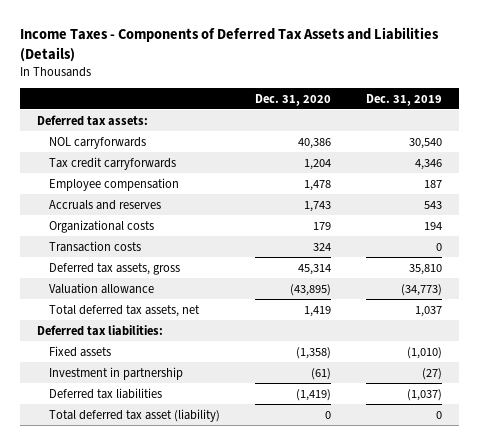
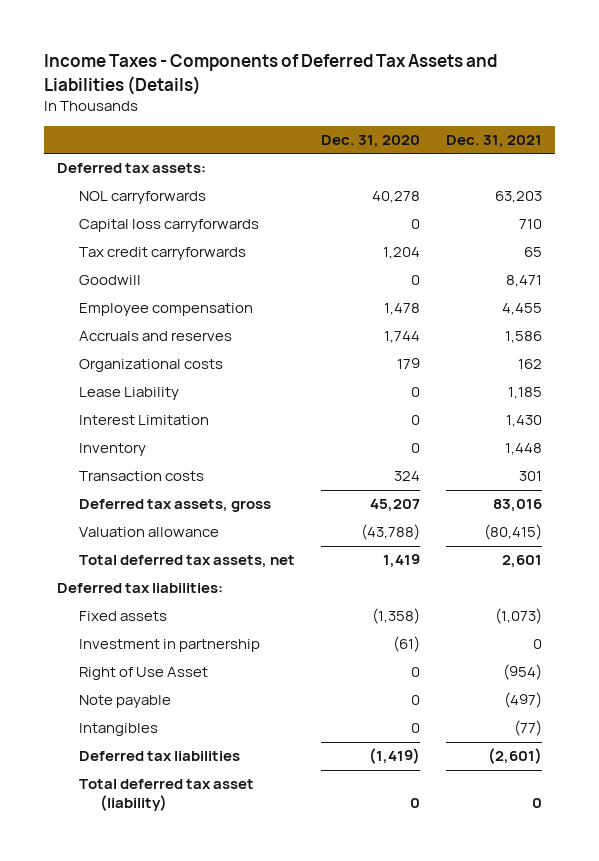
- | Dec. 31, 2020 | Dec. 31, 2019
+ | Dec. 31, 2020 | Dec. 31, 2021
- NOL carryforwards | 40,386 | 30,540
+ NOL carryforwards | 40,278 | 63,203
+ Capital loss carryforwards | 0 | 710
+ Goodwill | 0 | 8,471
- Accruals and reserves | 1,743 | 543
+ Accruals and reserves | 1,744 | 1,586
+ Lease Liability | 0 | 1,185
+ Interest Limitation | 0 | 1,430
+ Inventory | 0 | 1,448
- Deferred tax assets, gross | 45,314 | 35,810
- Valuation allowance | (43,895) | (34,773)
+ Deferred tax assets, gross | 45,207 | 83,016
+ Valuation allowance | (43,788) | (80,415)
+ Right of Use Asset | 0 | (954)
+ Note payable | 0 | (497)
+ Intangibles | 0 | (77)

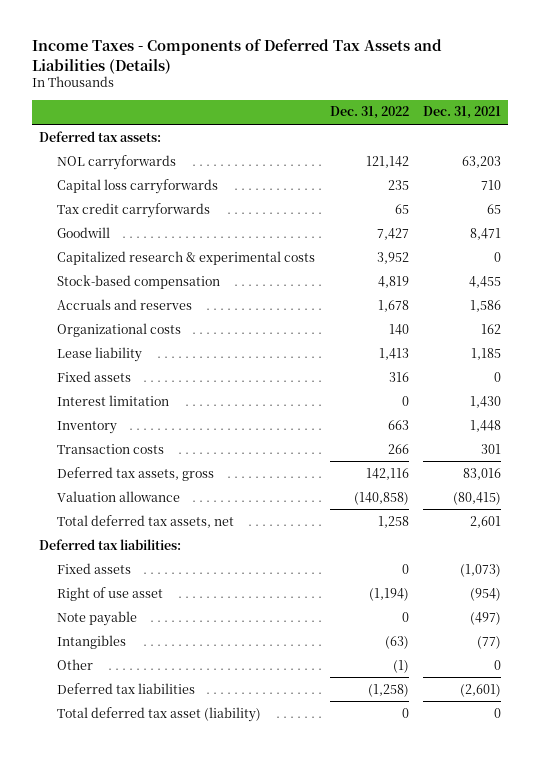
- | Dec. 31, 2020 | Dec. 31, 2021
+ | Dec. 31, 2022 | Dec. 31, 2021
- Employee compensation | 1,478 | 4,455
+ Capitalized research & experimental costs | 3,952 | 0
+ Stock-based compensation | 4,819 | 4,455
- Lease Liability | 0 | 1,185
- Interest Limitation | 0 | 1,430
+ Lease liability | 1,413 | 1,185
+ Fixed assets | 316 | 0
+ Interest limitation | 0 | 1,430
- Investment in partnership | (61) | 0
- Right of Use Asset | 0 | (954)
+ Right of use asset | (1,194) | (954)
+ Other | (1) | 0

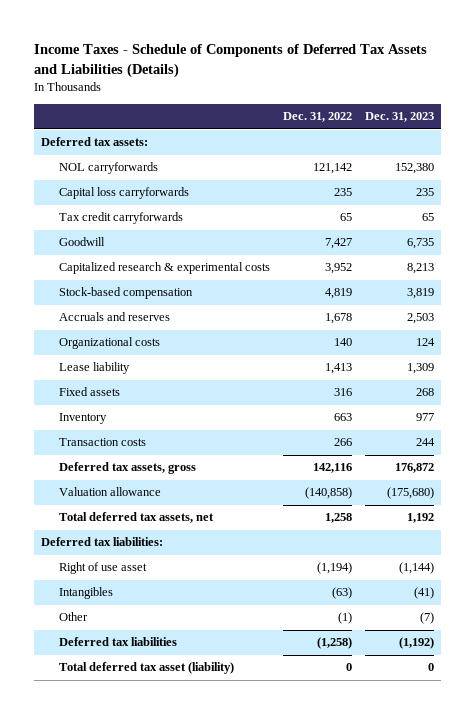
- Income Taxes - Components of Deferred Tax Assets and Liabilities (Details)
+ Income Taxes - Schedule of Components of Deferred Tax Assets and Liabilities (Details)
- | Dec. 31, 2022 | Dec. 31, 2021
+ | Dec. 31, 2022 | Dec. 31, 2023
- Interest limitation | 0 | 1,430
- Fixed assets | 0 | (1,073)
- Note payable | 0 | (497)

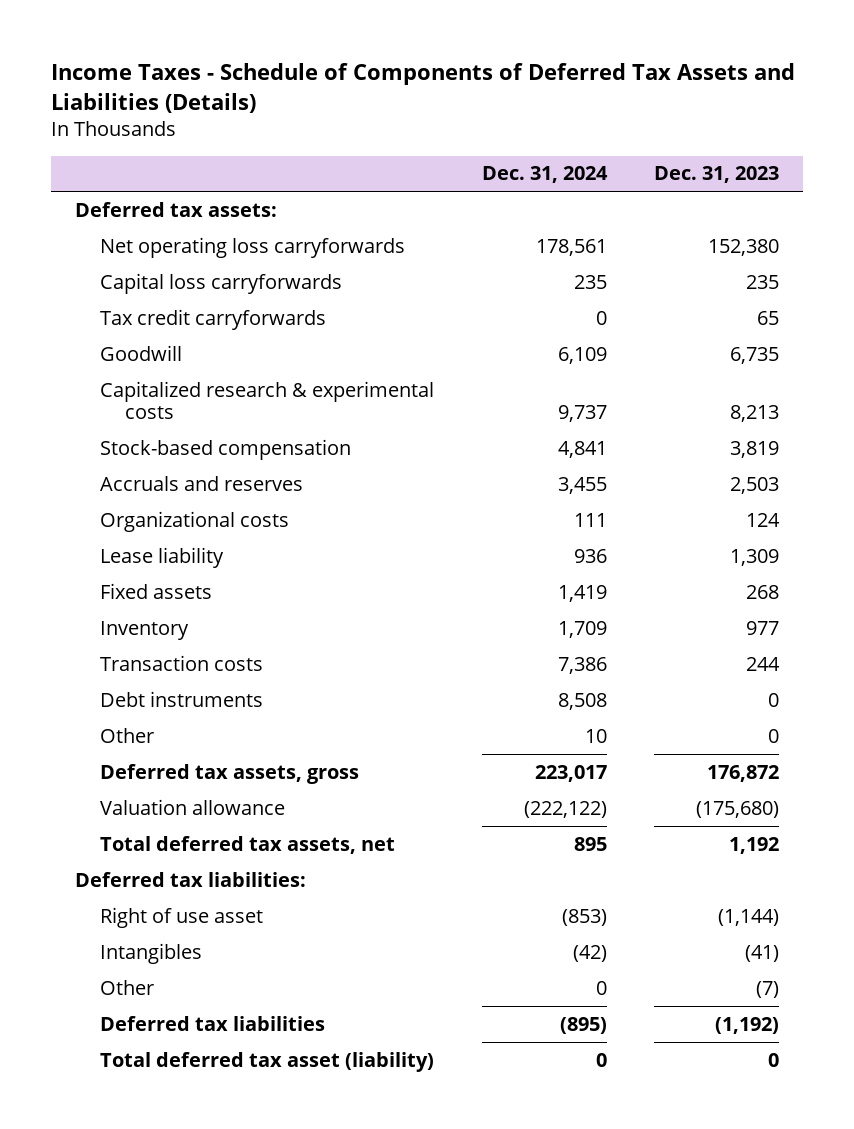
- | Dec. 31, 2022 | Dec. 31, 2023
+ | Dec. 31, 2024 | Dec. 31, 2023
- NOL carryforwards | 121,142 | 152,380
+ Net operating loss carryforwards | 178,561 | 152,380
+ Debt instruments | 8,508 | 0
+ Other | 10 | 0

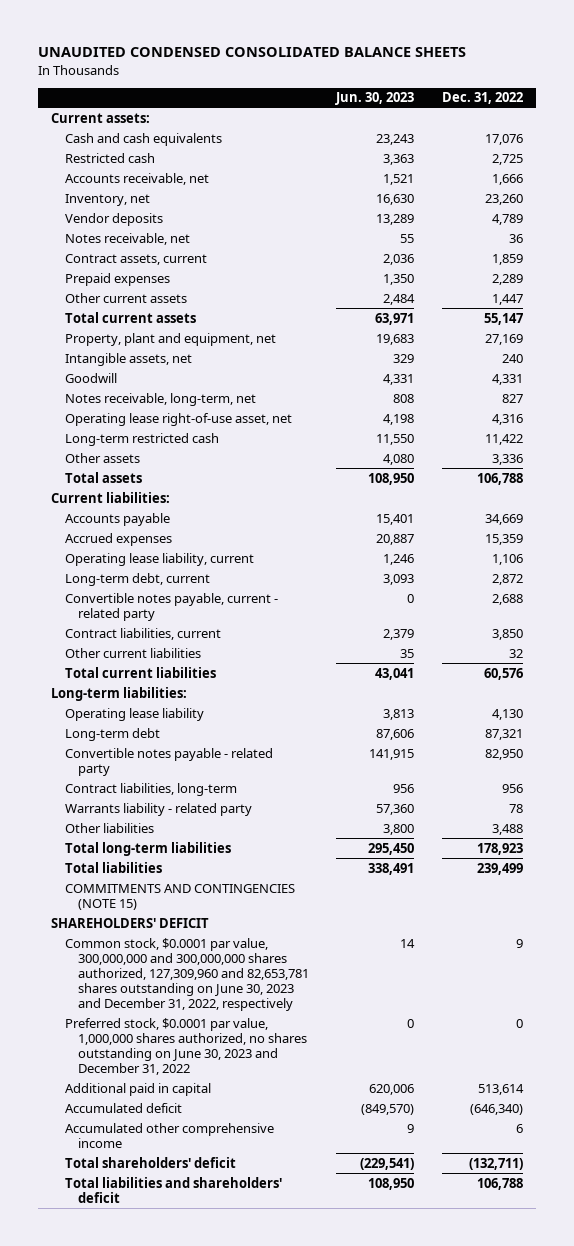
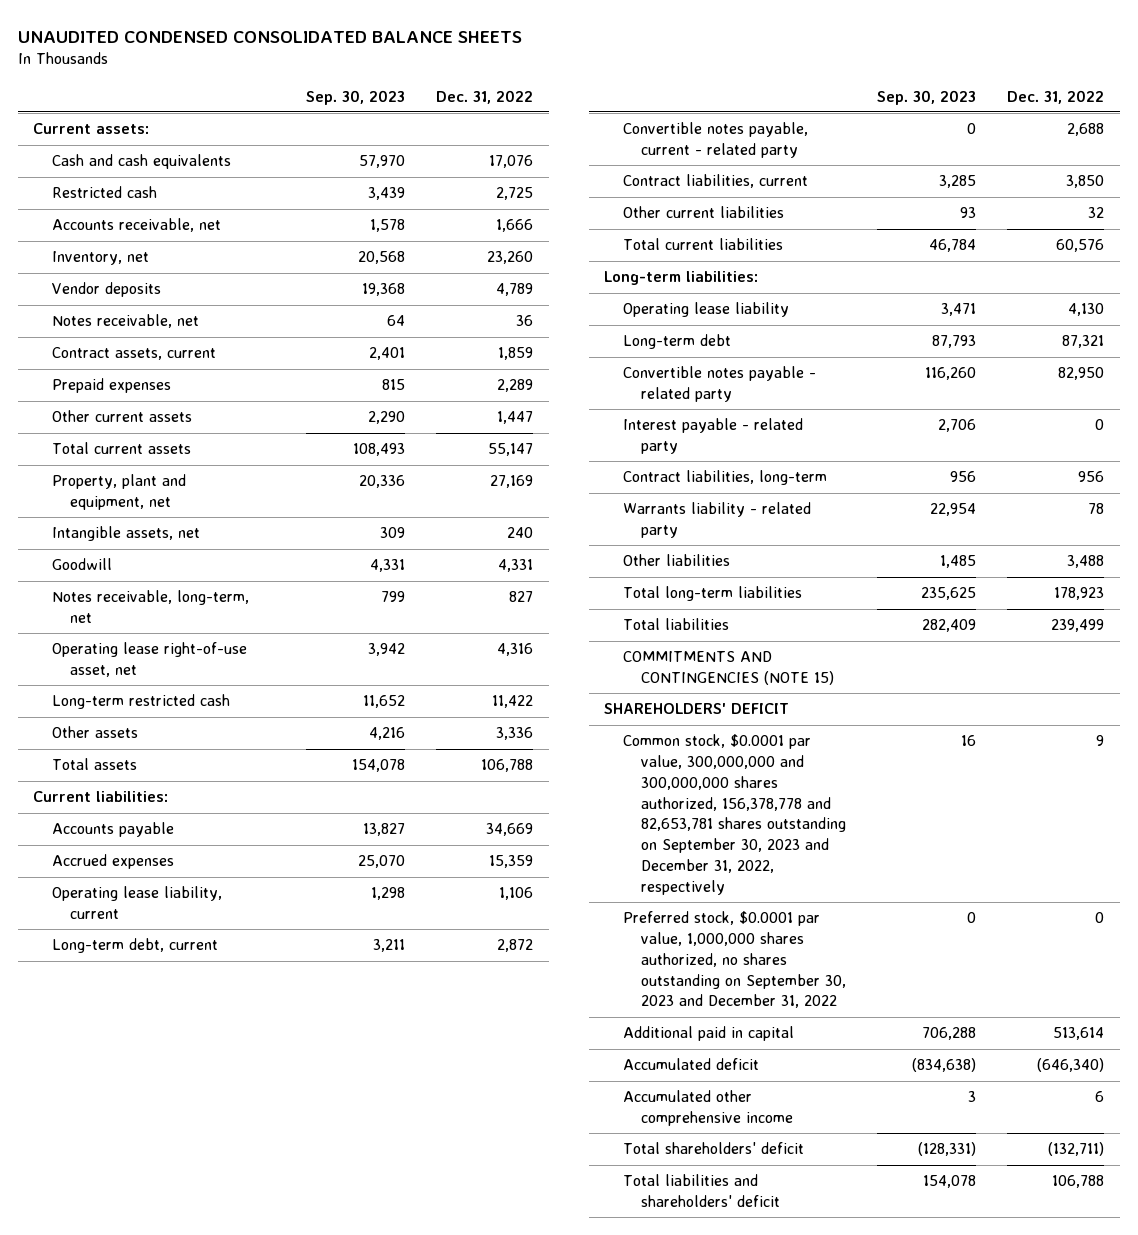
- | Jun. 30, 2023 | Dec. 31, 2022
+ | Sep. 30, 2023 | Dec. 31, 2022
+ Interest payable - related party | 2,706 | 0
- Common stock, $0.0001 par value, 300,000,000 and 300,000,000 shares authorized, 127,309,960 and 82,653,781 shares outstanding on June 30, 2023 and December 31, 2022, respectively | 14 | 9
- Preferred stock, $0.0001 par value, 1,000,000 shares authorized, no shares outstanding on June 30, 2023 and December 31, 2022 | 0 | 0
+ Common stock, $0.0001 par value, 300,000,000 and 300,000,000 shares authorized, 156,378,778 and 82,653,781 shares outstanding on September 30, 2023 and December 31, 2022, respectively | 16 | 9
+ Preferred stock, $0.0001 par value, 1,000,000 shares authorized, no shares outstanding on September 30, 2023 and December 31, 2022 | 0 | 0

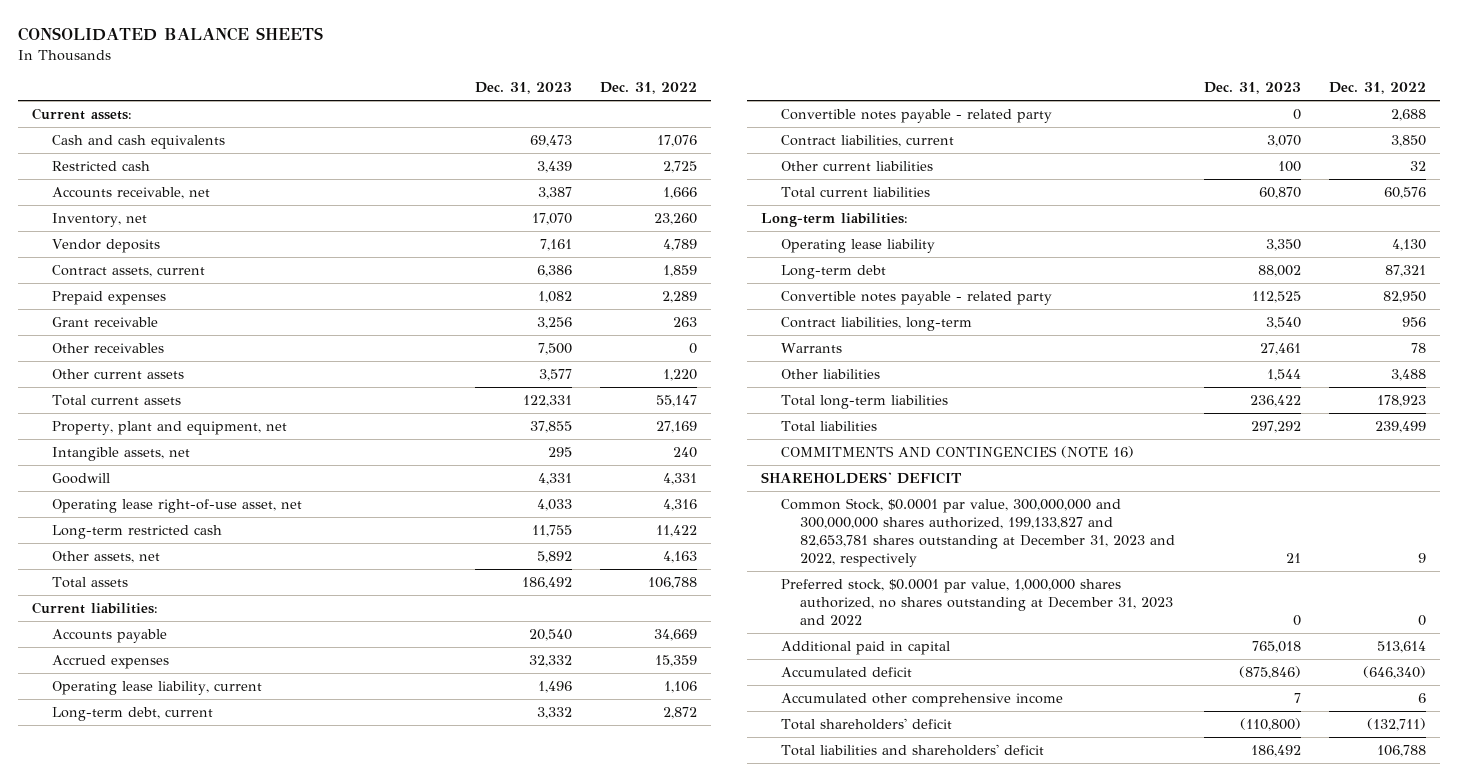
- UNAUDITED CONDENSED CONSOLIDATED BALANCE SHEETS
+ CONSOLIDATED BALANCE SHEETS
- | Sep. 30, 2023 | Dec. 31, 2022
+ | Dec. 31, 2023 | Dec. 31, 2022
- Notes receivable, net | 64 | 36
- Other current assets | 2,290 | 1,447
+ Grant receivable | 3,256 | 263
+ Other receivables | 7,500 | 0
+ Other current assets | 3,577 | 1,220
- Notes receivable, long-term, net | 799 | 827
- Other assets | 4,216 | 3,336
+ Other assets, net | 5,892 | 4,163
- Convertible notes payable, current - related party | 0 | 2,688
+ Convertible notes payable - related party | 0 | 2,688
- Interest payable - related party | 2,706 | 0
- Warrants liability - related party | 22,954 | 78
+ Warrants | 27,461 | 78
- COMMITMENTS AND CONTINGENCIES (NOTE 15)
+ COMMITMENTS AND CONTINGENCIES (NOTE 16)
- Common stock, $0.0001 par value, 300,000,000 and 300,000,000 shares authorized, 156,378,778 and 82,653,781 shares outstanding on September 30, 2023 and December 31, 2022, respectively | 16 | 9
- Preferred stock, $0.0001 par value, 1,000,000 shares authorized, no shares outstanding on September 30, 2023 and December 31, 2022 | 0 | 0
+ Common Stock, $0.0001 par value, 300,000,000 and 300,000,000 shares authorized, 199,133,827 and 82,653,781 shares outstanding at December 31, 2023 and 2022, respectively | 21 | 9
+ Preferred stock, $0.0001 par value, 1,000,000 shares authorized, no shares outstanding at December 31, 2023 and 2022 | 0 | 0

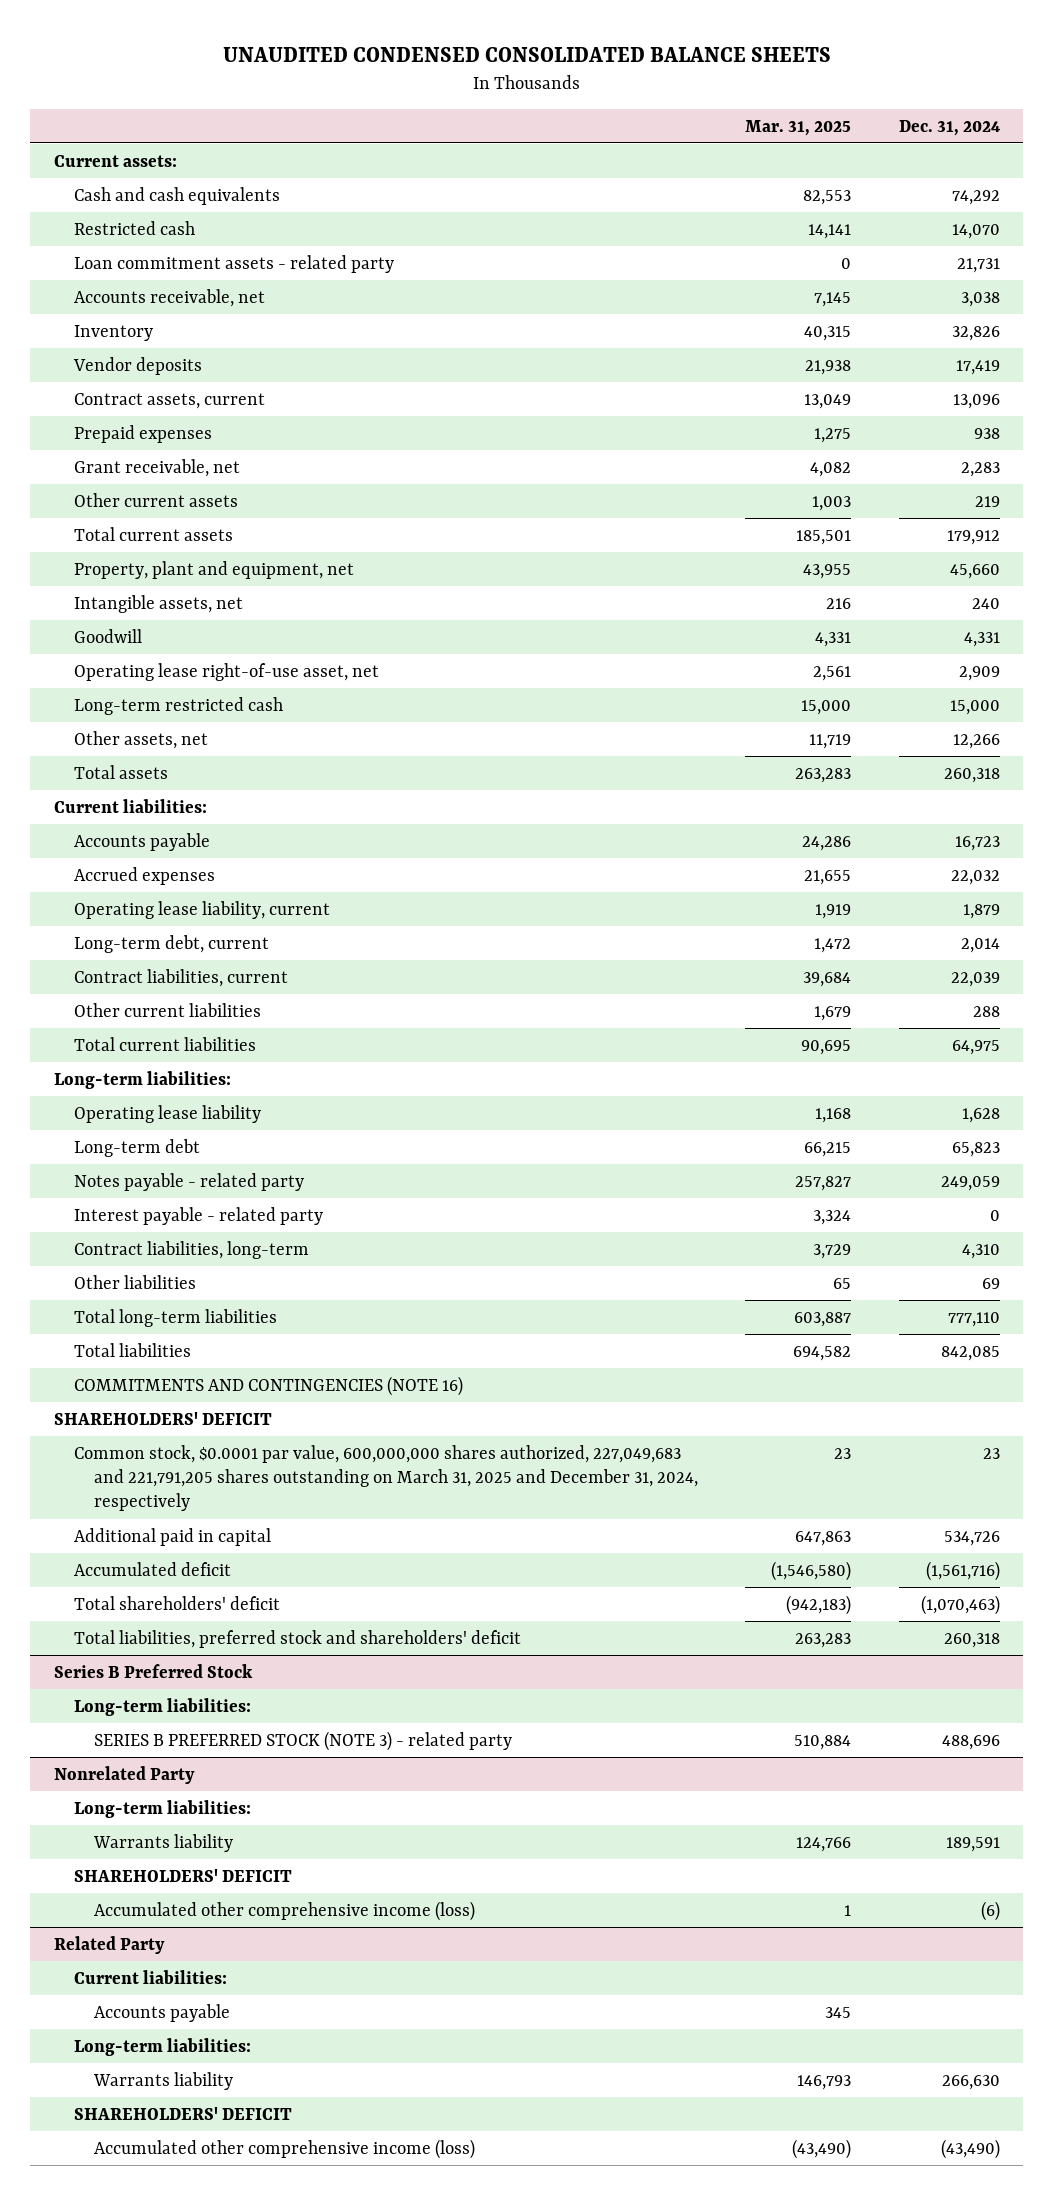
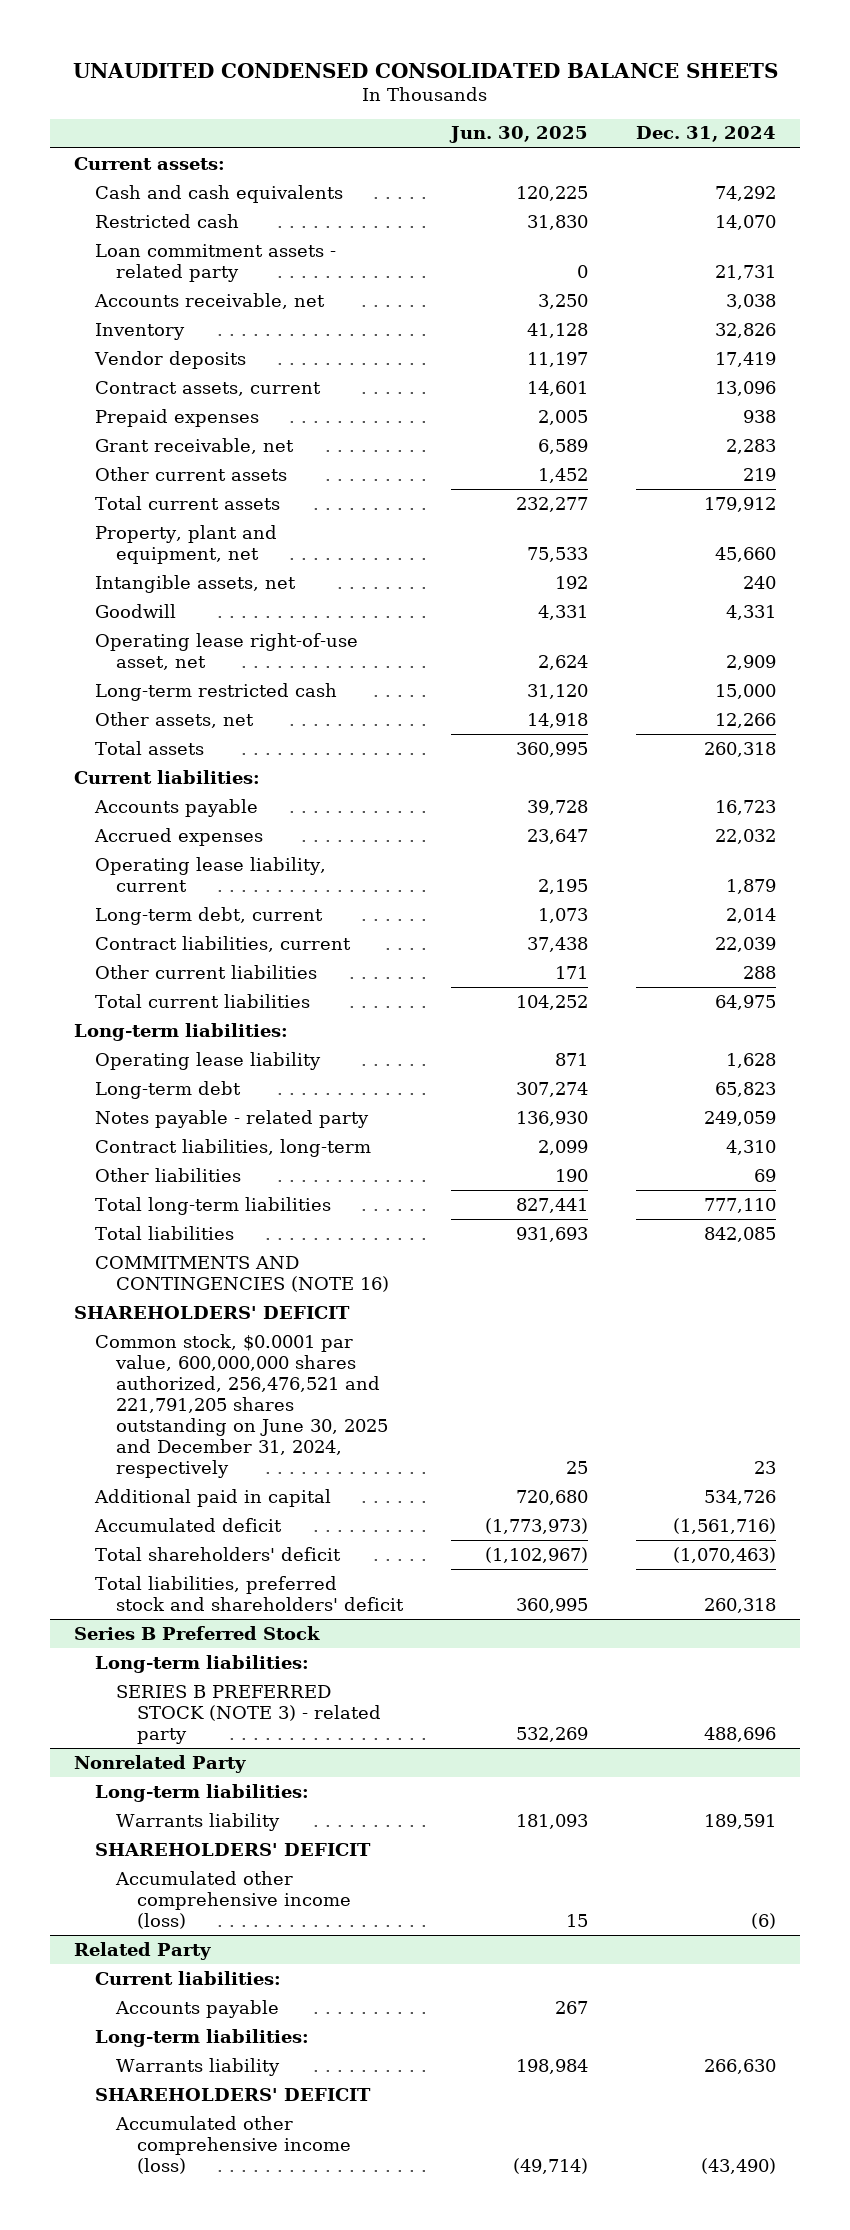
- | Mar. 31, 2025 | Dec. 31, 2024
+ | Jun. 30, 2025 | Dec. 31, 2024
- Interest payable - related party | 3,324 | 0
- Common stock, $0.0001 par value, 600,000,000 shares authorized, 227,049,683 and 221,791,205 shares outstanding on March 31, 2025 and December 31, 2024, respectively | 23 | 23
+ Common stock, $0.0001 par value, 600,000,000 shares authorized, 256,476,521 and 221,791,205 shares outstanding on June 30, 2025 and December 31, 2024, respectively | 25 | 23

